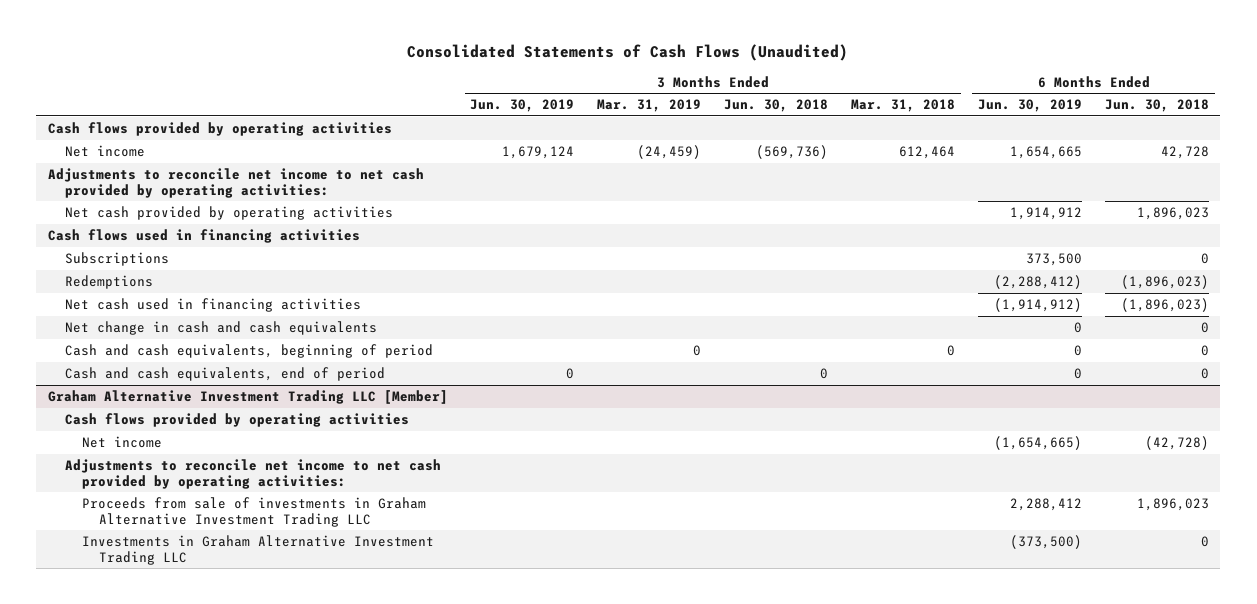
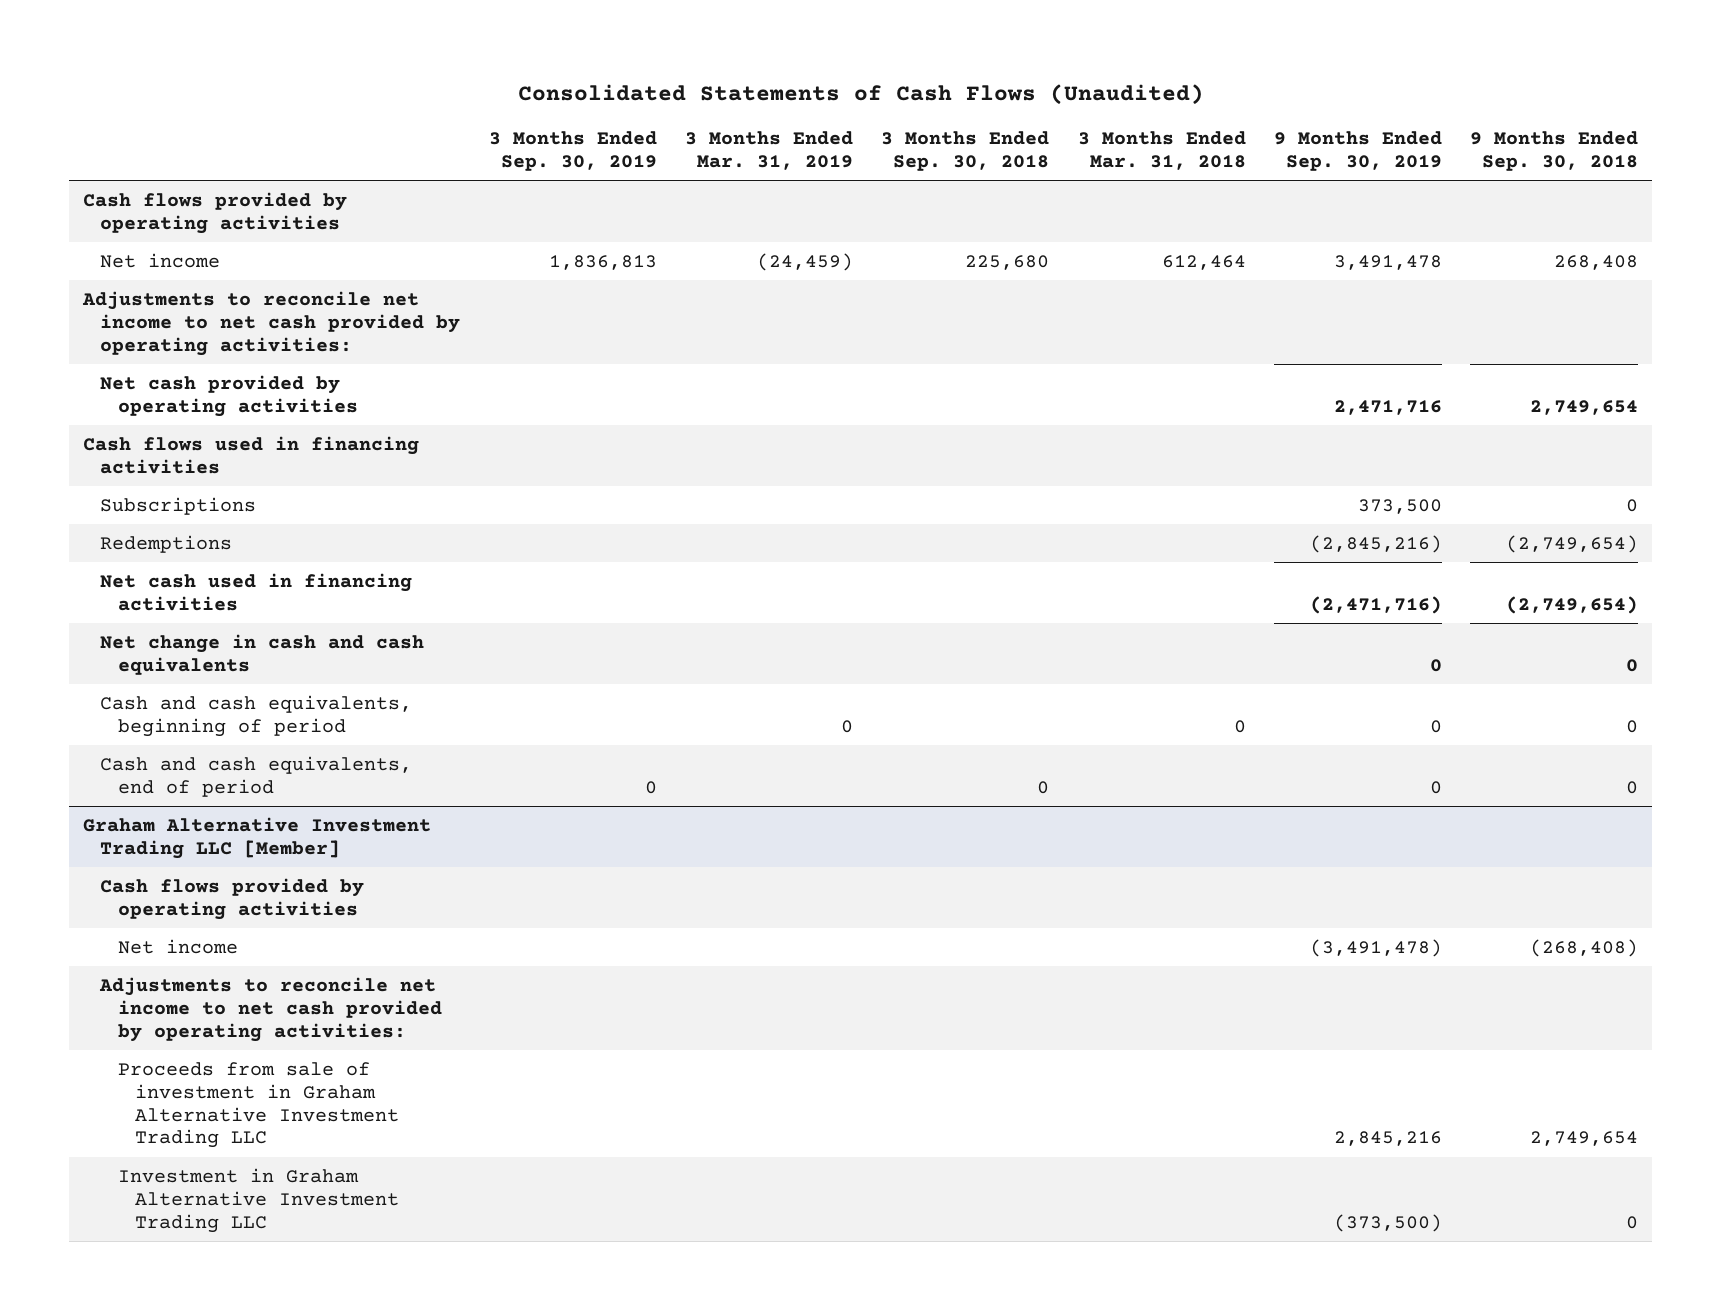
- | 3 Months Ended Jun. 30, 2019 | 3 Months Ended Mar. 31, 2019 | 3 Months Ended Jun. 30, 2018 | 3 Months Ended Mar. 31, 2018 | 6 Months Ended Jun. 30, 2019 | 6 Months Ended Jun. 30, 2018
+ | 3 Months Ended Sep. 30, 2019 | 3 Months Ended Mar. 31, 2019 | 3 Months Ended Sep. 30, 2018 | 3 Months Ended Mar. 31, 2018 | 9 Months Ended Sep. 30, 2019 | 9 Months Ended Sep. 30, 2018
@ Graham Alternative Investment Trading LLC [Member]
- Proceeds from sale of investments in Graham Alternative Investment Trading LLC | | | | | 2,288,412 | 1,896,023
- Investments in Graham Alternative Investment Trading LLC | | | | | (373,500) | 0
+ Proceeds from sale of investment in Graham Alternative Investment Trading LLC | | | | | 2,845,216 | 2,749,654
+ Investment in Graham Alternative Investment Trading LLC | | | | | (373,500) | 0

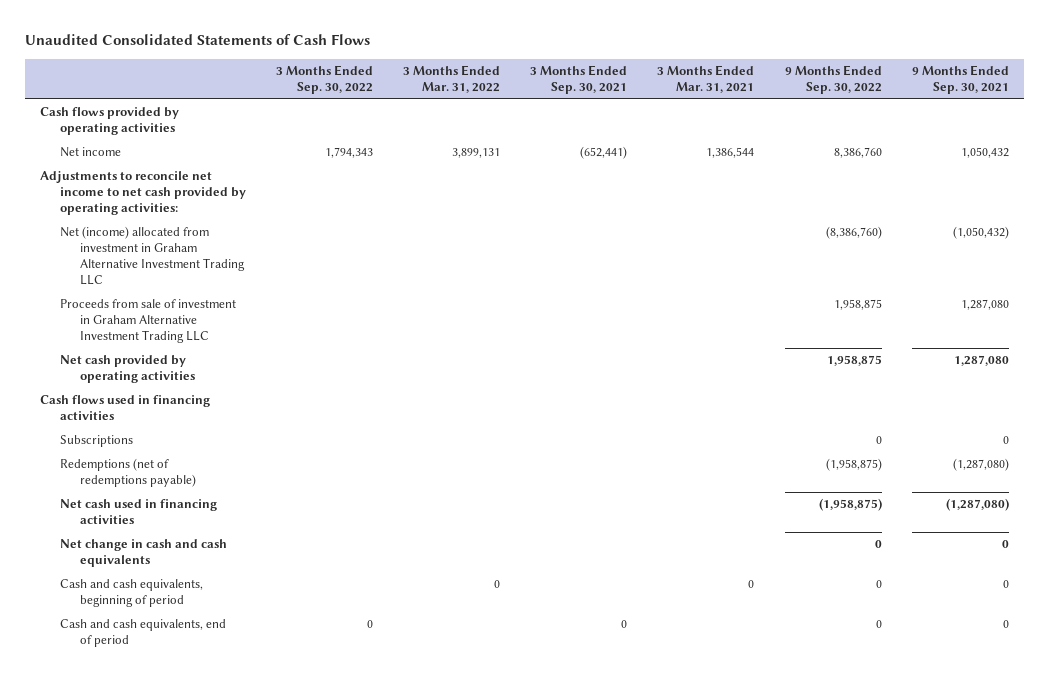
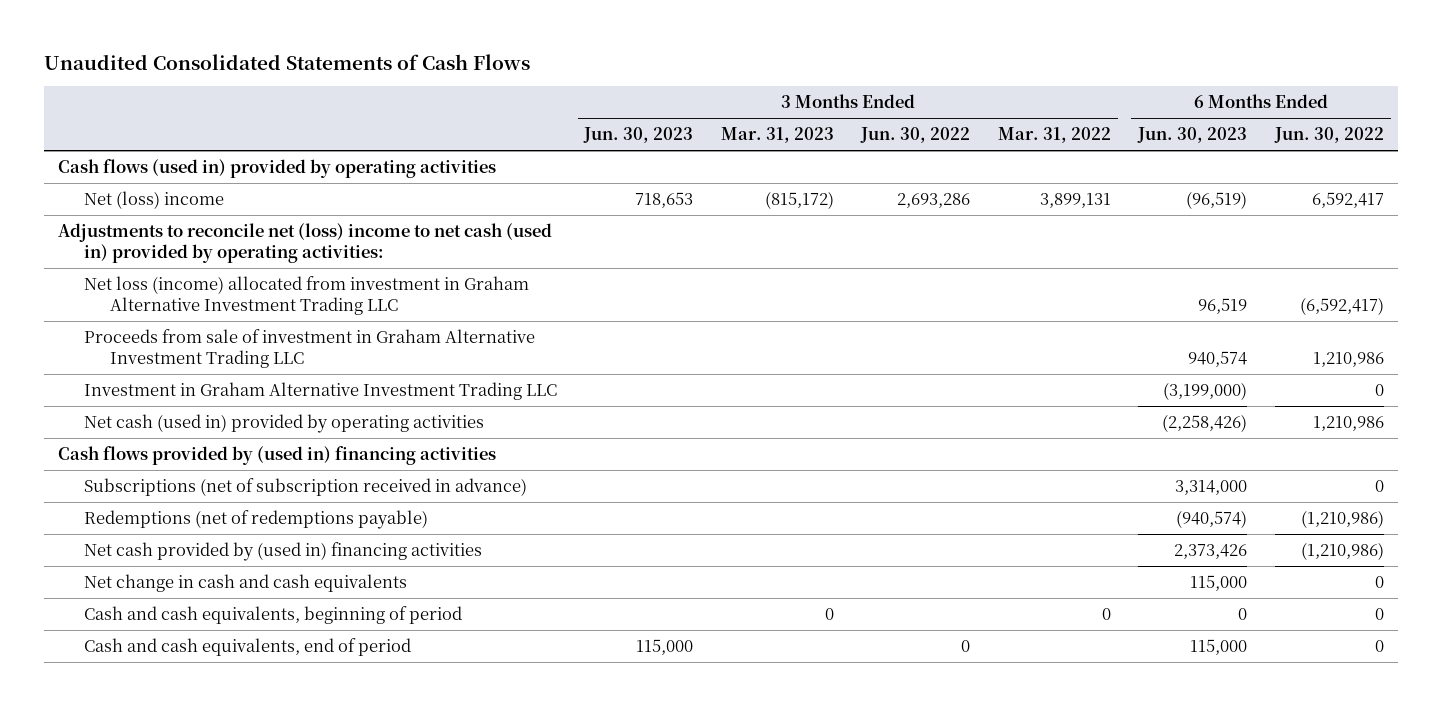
- | 3 Months Ended Sep. 30, 2022 | 3 Months Ended Mar. 31, 2022 | 3 Months Ended Sep. 30, 2021 | 3 Months Ended Mar. 31, 2021 | 9 Months Ended Sep. 30, 2022 | 9 Months Ended Sep. 30, 2021
+ | 3 Months Ended Jun. 30, 2023 | 3 Months Ended Mar. 31, 2023 | 3 Months Ended Jun. 30, 2022 | 3 Months Ended Mar. 31, 2022 | 6 Months Ended Jun. 30, 2023 | 6 Months Ended Jun. 30, 2022
- Cash flows provided by operating activities
- Net income | 1,794,343 | 3,899,131 | (652,441) | 1,386,544 | 8,386,760 | 1,050,432
- Adjustments to reconcile net income to net cash provided by operating activities:
- Net (income) allocated from investment in Graham Alternative Investment Trading LLC | | | | | (8,386,760) | (1,050,432)
+ Cash flows (used in) provided by operating activities
+ Net (loss) income | 718,653 | (815,172) | 2,693,286 | 3,899,131 | (96,519) | 6,592,417
+ Adjustments to reconcile net (loss) income to net cash (used in) provided by operating activities:
+ Net loss (income) allocated from investment in Graham Alternative Investment Trading LLC | | | | | 96,519 | (6,592,417)
- Net cash provided by operating activities | | | | | 1,958,875 | 1,287,080
- Cash flows used in financing activities
- Subscriptions | | | | | 0 | 0
+ Investment in Graham Alternative Investment Trading LLC | | | | | (3,199,000) | 0
+ Net cash (used in) provided by operating activities | | | | | (2,258,426) | 1,210,986
+ Cash flows provided by (used in) financing activities
+ Subscriptions (net of subscription received in advance) | | | | | 3,314,000 | 0
- Net cash used in financing activities | | | | | (1,958,875) | (1,287,080)
+ Net cash provided by (used in) financing activities | | | | | 2,373,426 | (1,210,986)

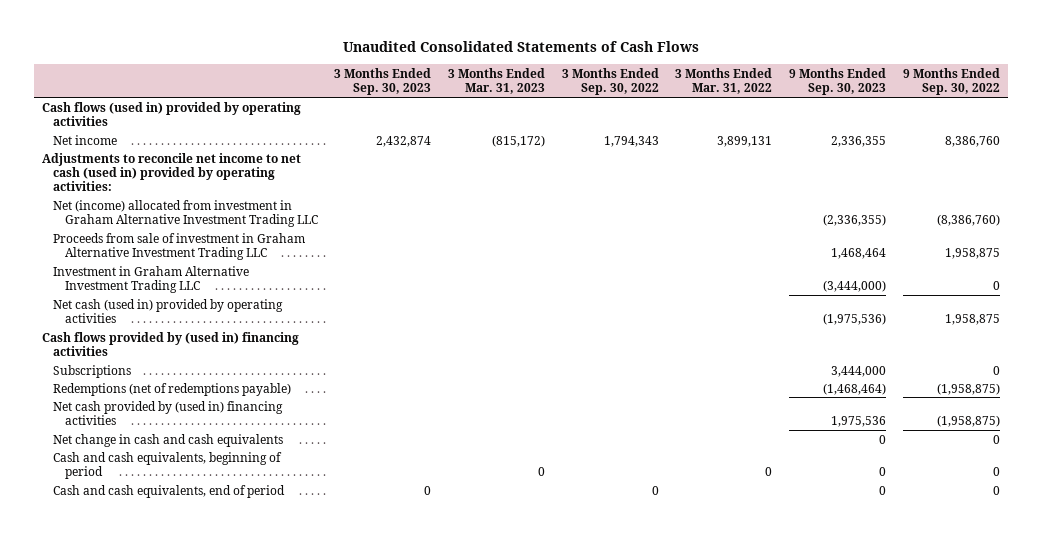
- | 3 Months Ended Jun. 30, 2023 | 3 Months Ended Mar. 31, 2023 | 3 Months Ended Jun. 30, 2022 | 3 Months Ended Mar. 31, 2022 | 6 Months Ended Jun. 30, 2023 | 6 Months Ended Jun. 30, 2022
+ | 3 Months Ended Sep. 30, 2023 | 3 Months Ended Mar. 31, 2023 | 3 Months Ended Sep. 30, 2022 | 3 Months Ended Mar. 31, 2022 | 9 Months Ended Sep. 30, 2023 | 9 Months Ended Sep. 30, 2022
- Net (loss) income | 718,653 | (815,172) | 2,693,286 | 3,899,131 | (96,519) | 6,592,417
- Adjustments to reconcile net (loss) income to net cash (used in) provided by operating activities:
- Net loss (income) allocated from investment in Graham Alternative Investment Trading LLC | | | | | 96,519 | (6,592,417)
+ Net income | 2,432,874 | (815,172) | 1,794,343 | 3,899,131 | 2,336,355 | 8,386,760
+ Adjustments to reconcile net income to net cash (used in) provided by operating activities:
+ Net (income) allocated from investment in Graham Alternative Investment Trading LLC | | | | | (2,336,355) | (8,386,760)
- Subscriptions (net of subscription received in advance) | | | | | 3,314,000 | 0
+ Subscriptions | | | | | 3,444,000 | 0

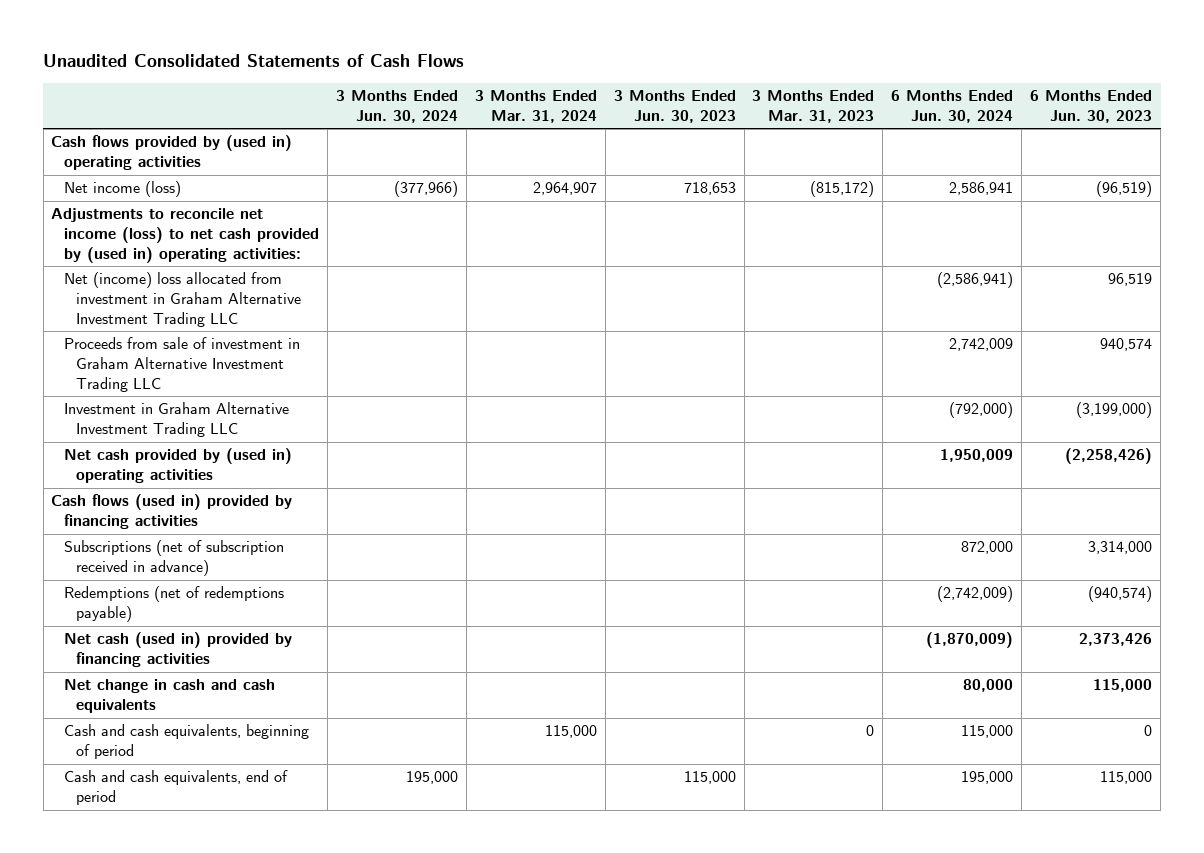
- | 3 Months Ended Sep. 30, 2023 | 3 Months Ended Mar. 31, 2023 | 3 Months Ended Sep. 30, 2022 | 3 Months Ended Mar. 31, 2022 | 9 Months Ended Sep. 30, 2023 | 9 Months Ended Sep. 30, 2022
+ | 3 Months Ended Jun. 30, 2024 | 3 Months Ended Mar. 31, 2024 | 3 Months Ended Jun. 30, 2023 | 3 Months Ended Mar. 31, 2023 | 6 Months Ended Jun. 30, 2024 | 6 Months Ended Jun. 30, 2023
- Cash flows (used in) provided by operating activities
- Net income | 2,432,874 | (815,172) | 1,794,343 | 3,899,131 | 2,336,355 | 8,386,760
- Adjustments to reconcile net income to net cash (used in) provided by operating activities:
- Net (income) allocated from investment in Graham Alternative Investment Trading LLC | | | | | (2,336,355) | (8,386,760)
+ Cash flows provided by (used in) operating activities
+ Net income (loss) | (377,966) | 2,964,907 | 718,653 | (815,172) | 2,586,941 | (96,519)
+ Adjustments to reconcile net income (loss) to net cash provided by (used in) operating activities:
+ Net (income) loss allocated from investment in Graham Alternative Investment Trading LLC | | | | | (2,586,941) | 96,519
- Net cash (used in) provided by operating activities | | | | | (1,975,536) | 1,958,875
- Cash flows provided by (used in) financing activities
- Subscriptions | | | | | 3,444,000 | 0
+ Net cash provided by (used in) operating activities | | | | | 1,950,009 | (2,258,426)
+ Cash flows (used in) provided by financing activities
+ Subscriptions (net of subscription received in advance) | | | | | 872,000 | 3,314,000
- Net cash provided by (used in) financing activities | | | | | 1,975,536 | (1,958,875)
+ Net cash (used in) provided by financing activities | | | | | (1,870,009) | 2,373,426

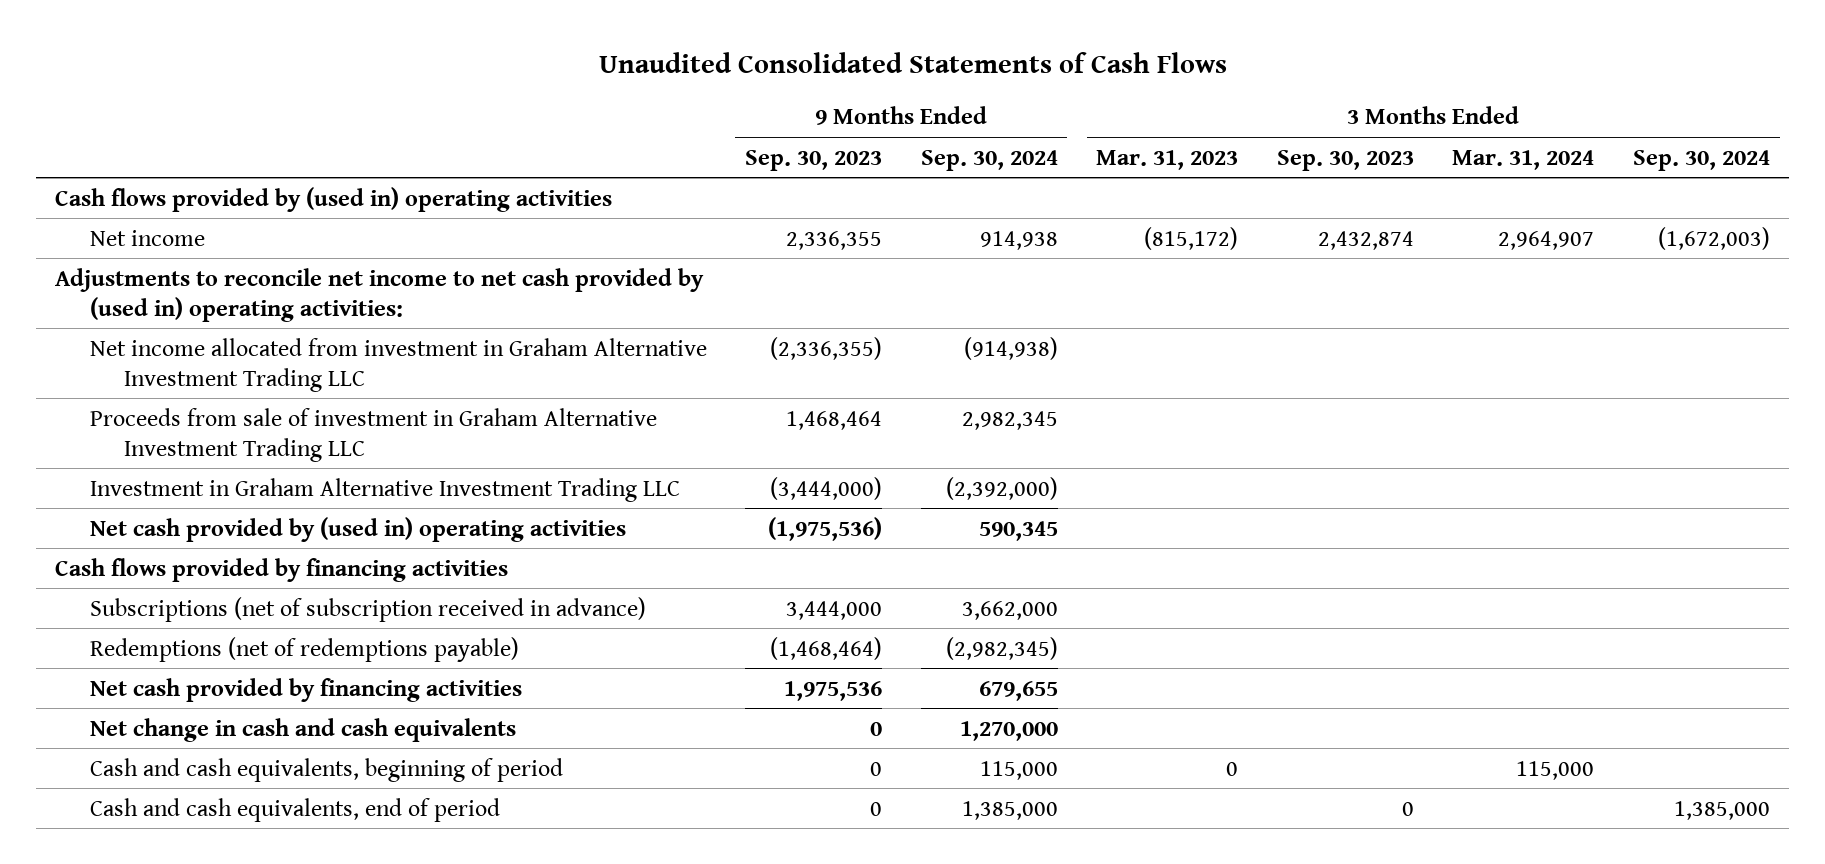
- | 3 Months Ended Jun. 30, 2024 | 3 Months Ended Mar. 31, 2024 | 3 Months Ended Jun. 30, 2023 | 3 Months Ended Mar. 31, 2023 | 6 Months Ended Jun. 30, 2024 | 6 Months Ended Jun. 30, 2023
+ | 9 Months Ended Sep. 30, 2023 | 9 Months Ended Sep. 30, 2024 | 3 Months Ended Mar. 31, 2023 | 3 Months Ended Sep. 30, 2023 | 3 Months Ended Mar. 31, 2024 | 3 Months Ended Sep. 30, 2024
- Net income (loss) | (377,966) | 2,964,907 | 718,653 | (815,172) | 2,586,941 | (96,519)
- Adjustments to reconcile net income (loss) to net cash provided by (used in) operating activities:
- Net (income) loss allocated from investment in Graham Alternative Investment Trading LLC | | | | | (2,586,941) | 96,519
+ Net income | 2,336,355 | 914,938 | (815,172) | 2,432,874 | 2,964,907 | (1,672,003)
+ Adjustments to reconcile net income to net cash provided by (used in) operating activities:
+ Net income allocated from investment in Graham Alternative Investment Trading LLC | (2,336,355) | (914,938) | | | |
- Cash flows (used in) provided by financing activities
+ Cash flows provided by financing activities
- Net cash (used in) provided by financing activities | | | | | (1,870,009) | 2,373,426
+ Net cash provided by financing activities | 1,975,536 | 679,655 | | | |

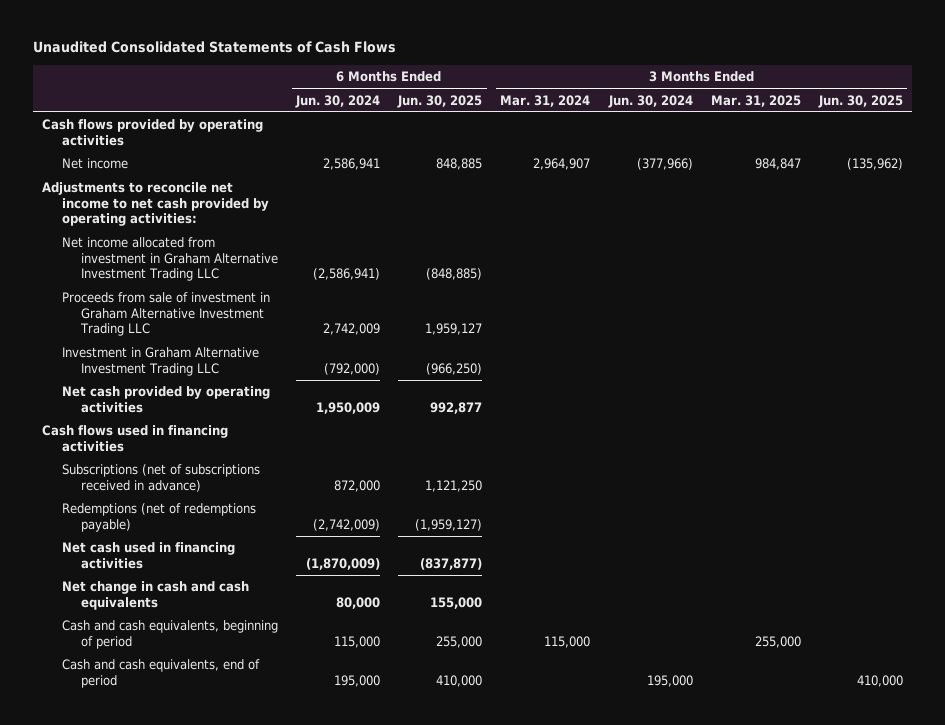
- | 9 Months Ended Sep. 30, 2023 | 9 Months Ended Sep. 30, 2024 | 3 Months Ended Mar. 31, 2023 | 3 Months Ended Sep. 30, 2023 | 3 Months Ended Mar. 31, 2024 | 3 Months Ended Sep. 30, 2024
+ | 6 Months Ended Jun. 30, 2024 | 6 Months Ended Jun. 30, 2025 | 3 Months Ended Mar. 31, 2024 | 3 Months Ended Jun. 30, 2024 | 3 Months Ended Mar. 31, 2025 | 3 Months Ended Jun. 30, 2025
- Cash flows provided by (used in) operating activities
+ Cash flows provided by operating activities
- Adjustments to reconcile net income to net cash provided by (used in) operating activities:
+ Adjustments to reconcile net income to net cash provided by operating activities:
- Net cash provided by (used in) operating activities | (1,975,536) | 590,345 | | | |
- Cash flows provided by financing activities
- Subscriptions (net of subscription received in advance) | 3,444,000 | 3,662,000 | | | |
+ Net cash provided by operating activities | 1,950,009 | 992,877 | | | |
+ Cash flows used in financing activities
+ Subscriptions (net of subscriptions received in advance) | 872,000 | 1,121,250 | | | |
- Net cash provided by financing activities | 1,975,536 | 679,655 | | | |
+ Net cash used in financing activities | (1,870,009) | (837,877) | | | |

